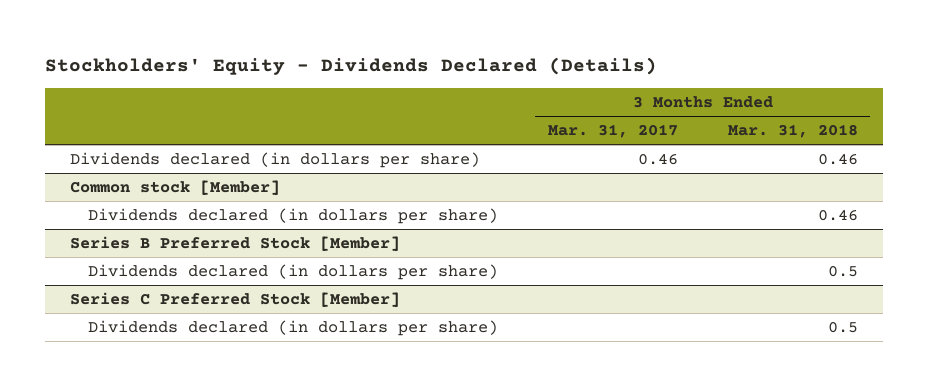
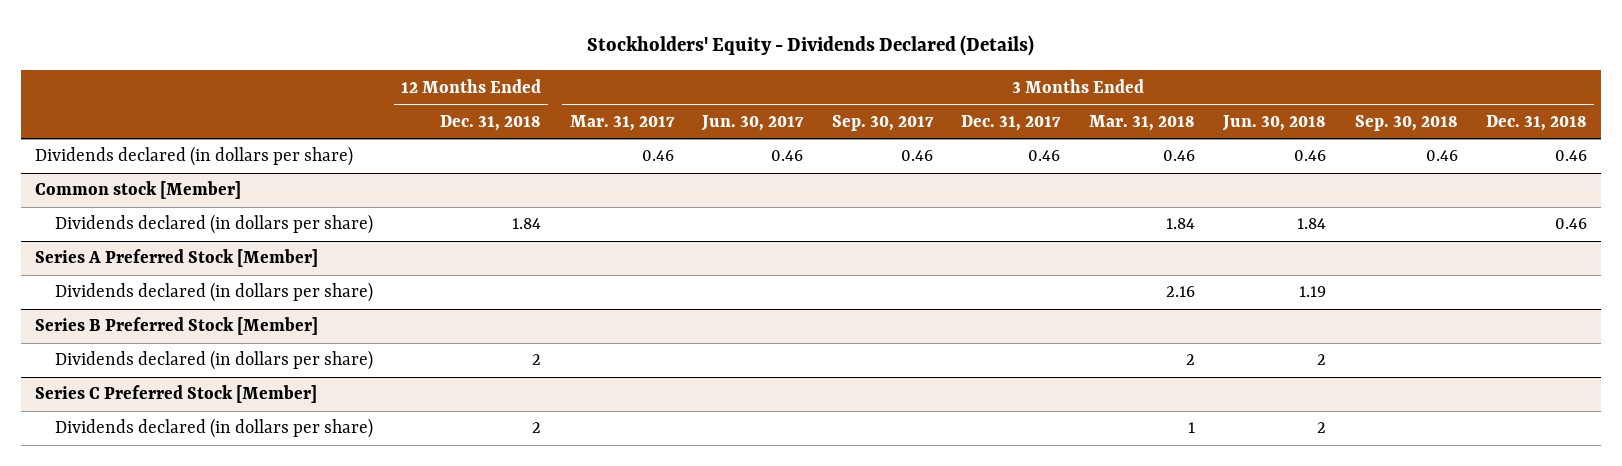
- | 3 Months Ended Mar. 31, 2017 | 3 Months Ended Mar. 31, 2018
+ | 12 Months Ended Dec. 31, 2018 | 3 Months Ended Mar. 31, 2017 | 3 Months Ended Jun. 30, 2017 | 3 Months Ended Sep. 30, 2017 | 3 Months Ended Dec. 31, 2017 | 3 Months Ended Mar. 31, 2018 | 3 Months Ended Jun. 30, 2018 | 3 Months Ended Sep. 30, 2018 | 3 Months Ended Dec. 31, 2018
@ Common stock [Member]
- Dividends declared (in dollars per share) | | 0.46
+ Dividends declared (in dollars per share) | 1.84 | | | | | 1.84 | 1.84 | | 0.46
+ Series A Preferred Stock [Member]
+ Dividends declared (in dollars per share) | | | | | | 2.16 | 1.19 | |
@ Series B Preferred Stock [Member]
- Dividends declared (in dollars per share) | | 0.5
+ Dividends declared (in dollars per share) | 2 | | | | | 2 | 2 | |
@ Series C Preferred Stock [Member]
- Dividends declared (in dollars per share) | | 0.5
+ Dividends declared (in dollars per share) | 2 | | | | | 1 | 2 | |

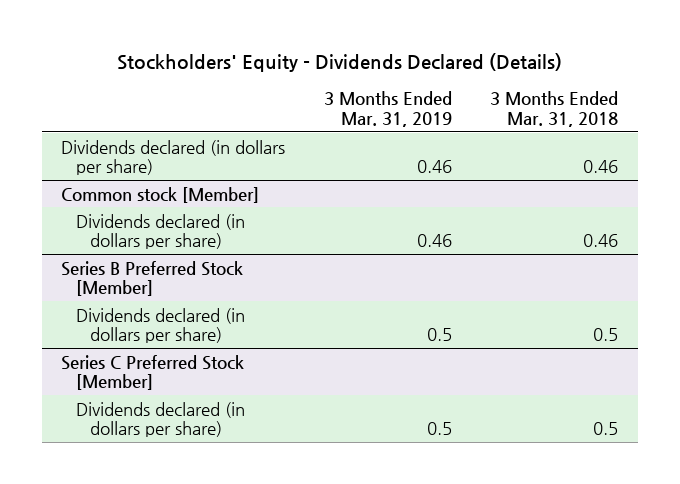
- | 12 Months Ended Dec. 31, 2018 | 3 Months Ended Mar. 31, 2017 | 3 Months Ended Jun. 30, 2017 | 3 Months Ended Sep. 30, 2017 | 3 Months Ended Dec. 31, 2017 | 3 Months Ended Mar. 31, 2018 | 3 Months Ended Jun. 30, 2018 | 3 Months Ended Sep. 30, 2018 | 3 Months Ended Dec. 31, 2018
+ | 3 Months Ended Mar. 31, 2019 | 3 Months Ended Mar. 31, 2018
@ Common stock [Member]
- Dividends declared (in dollars per share) | 1.84 | | | | | 1.84 | 1.84 | | 0.46
- Series A Preferred Stock [Member]
- Dividends declared (in dollars per share) | | | | | | 2.16 | 1.19 | |
@ Common stock [Member]
+ Dividends declared (in dollars per share) | 0.46 | 0.46
@ Series B Preferred Stock [Member]
- Dividends declared (in dollars per share) | 2 | | | | | 2 | 2 | |
+ Dividends declared (in dollars per share) | 0.5 | 0.5
@ Series C Preferred Stock [Member]
- Dividends declared (in dollars per share) | 2 | | | | | 1 | 2 | |
+ Dividends declared (in dollars per share) | 0.5 | 0.5

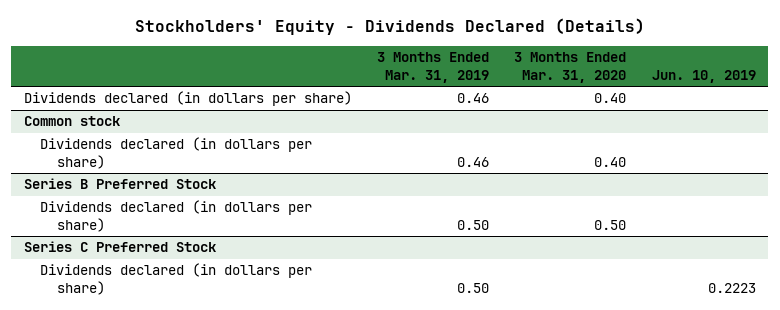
- | 3 Months Ended Mar. 31, 2019 | 3 Months Ended Mar. 31, 2018
+ | 3 Months Ended Mar. 31, 2019 | 3 Months Ended Mar. 31, 2020 | Jun. 10, 2019
- Common stock [Member]
+ Common stock
- Series B Preferred Stock [Member]
- Dividends declared (in dollars per share) | 0.5 | 0.5
- Series C Preferred Stock [Member]
- Dividends declared (in dollars per share) | 0.5 | 0.5
+ Series B Preferred Stock
+ Dividends declared (in dollars per share) | 0.50 | 0.50 |
+ Series C Preferred Stock
+ Dividends declared (in dollars per share) | 0.50 | | 0.2223

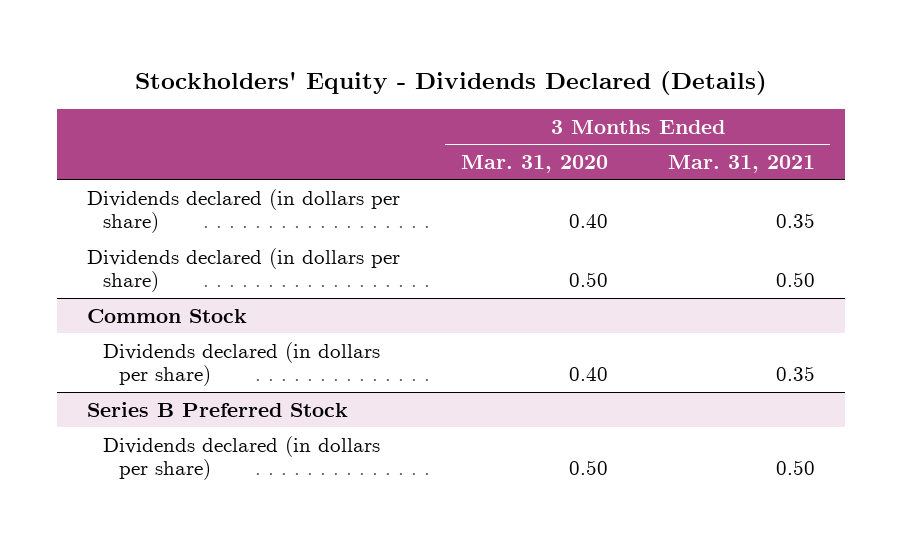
- | 3 Months Ended Mar. 31, 2019 | 3 Months Ended Mar. 31, 2020 | Jun. 10, 2019
+ | 3 Months Ended Mar. 31, 2020 | 3 Months Ended Mar. 31, 2021
- Common stock
+ Dividends declared (in dollars per share) | 0.50 | 0.50
+ Common Stock
- Series C Preferred Stock
- Dividends declared (in dollars per share) | 0.50 | | 0.2223

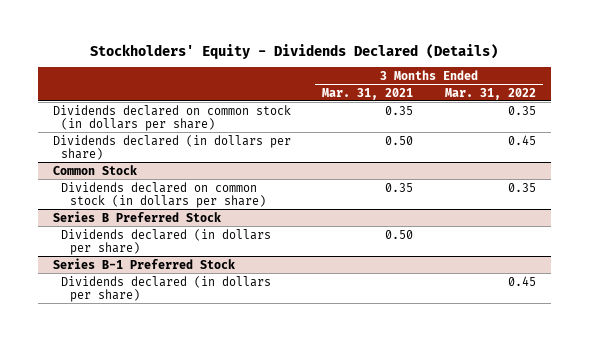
- | 3 Months Ended Mar. 31, 2020 | 3 Months Ended Mar. 31, 2021
+ | 3 Months Ended Mar. 31, 2021 | 3 Months Ended Mar. 31, 2022
- Dividends declared (in dollars per share) | 0.40 | 0.35
+ Dividends declared on common stock (in dollars per share) | 0.35 | 0.35
@ Common Stock
- Dividends declared (in dollars per share) | 0.40 | 0.35
+ Dividends declared on common stock (in dollars per share) | 0.35 | 0.35
+ Series B-1 Preferred Stock
+ Dividends declared (in dollars per share) | | 0.45

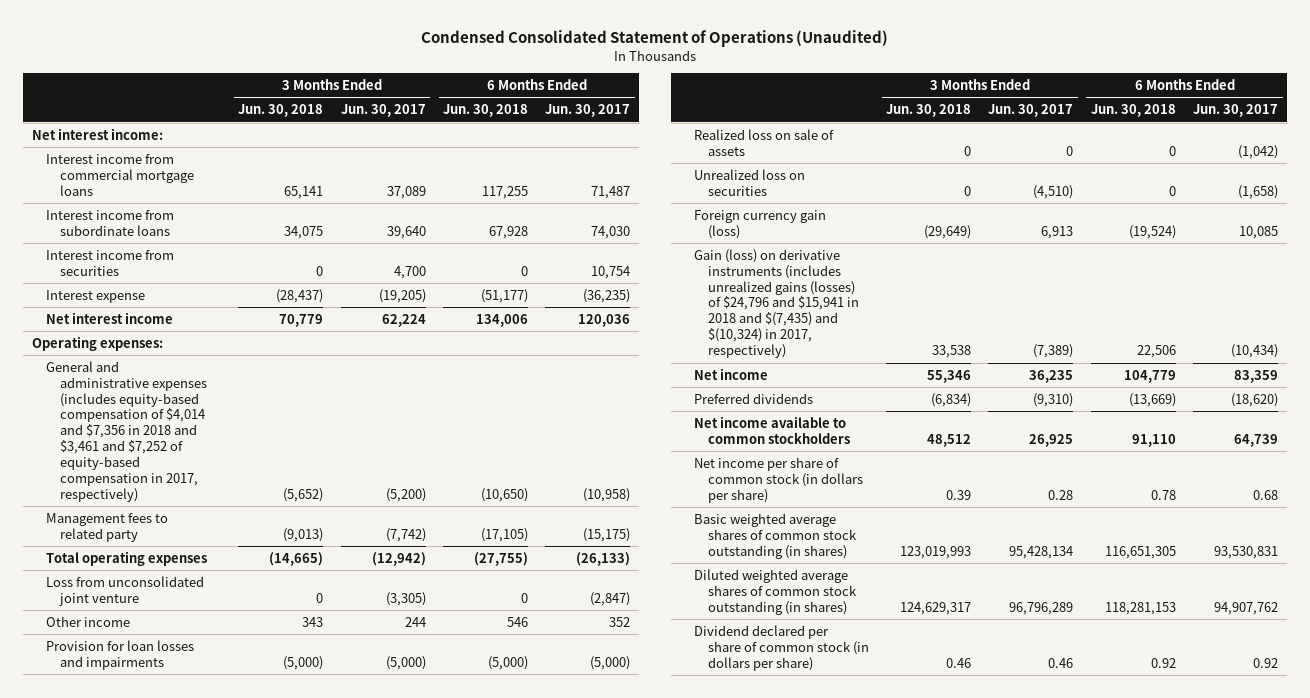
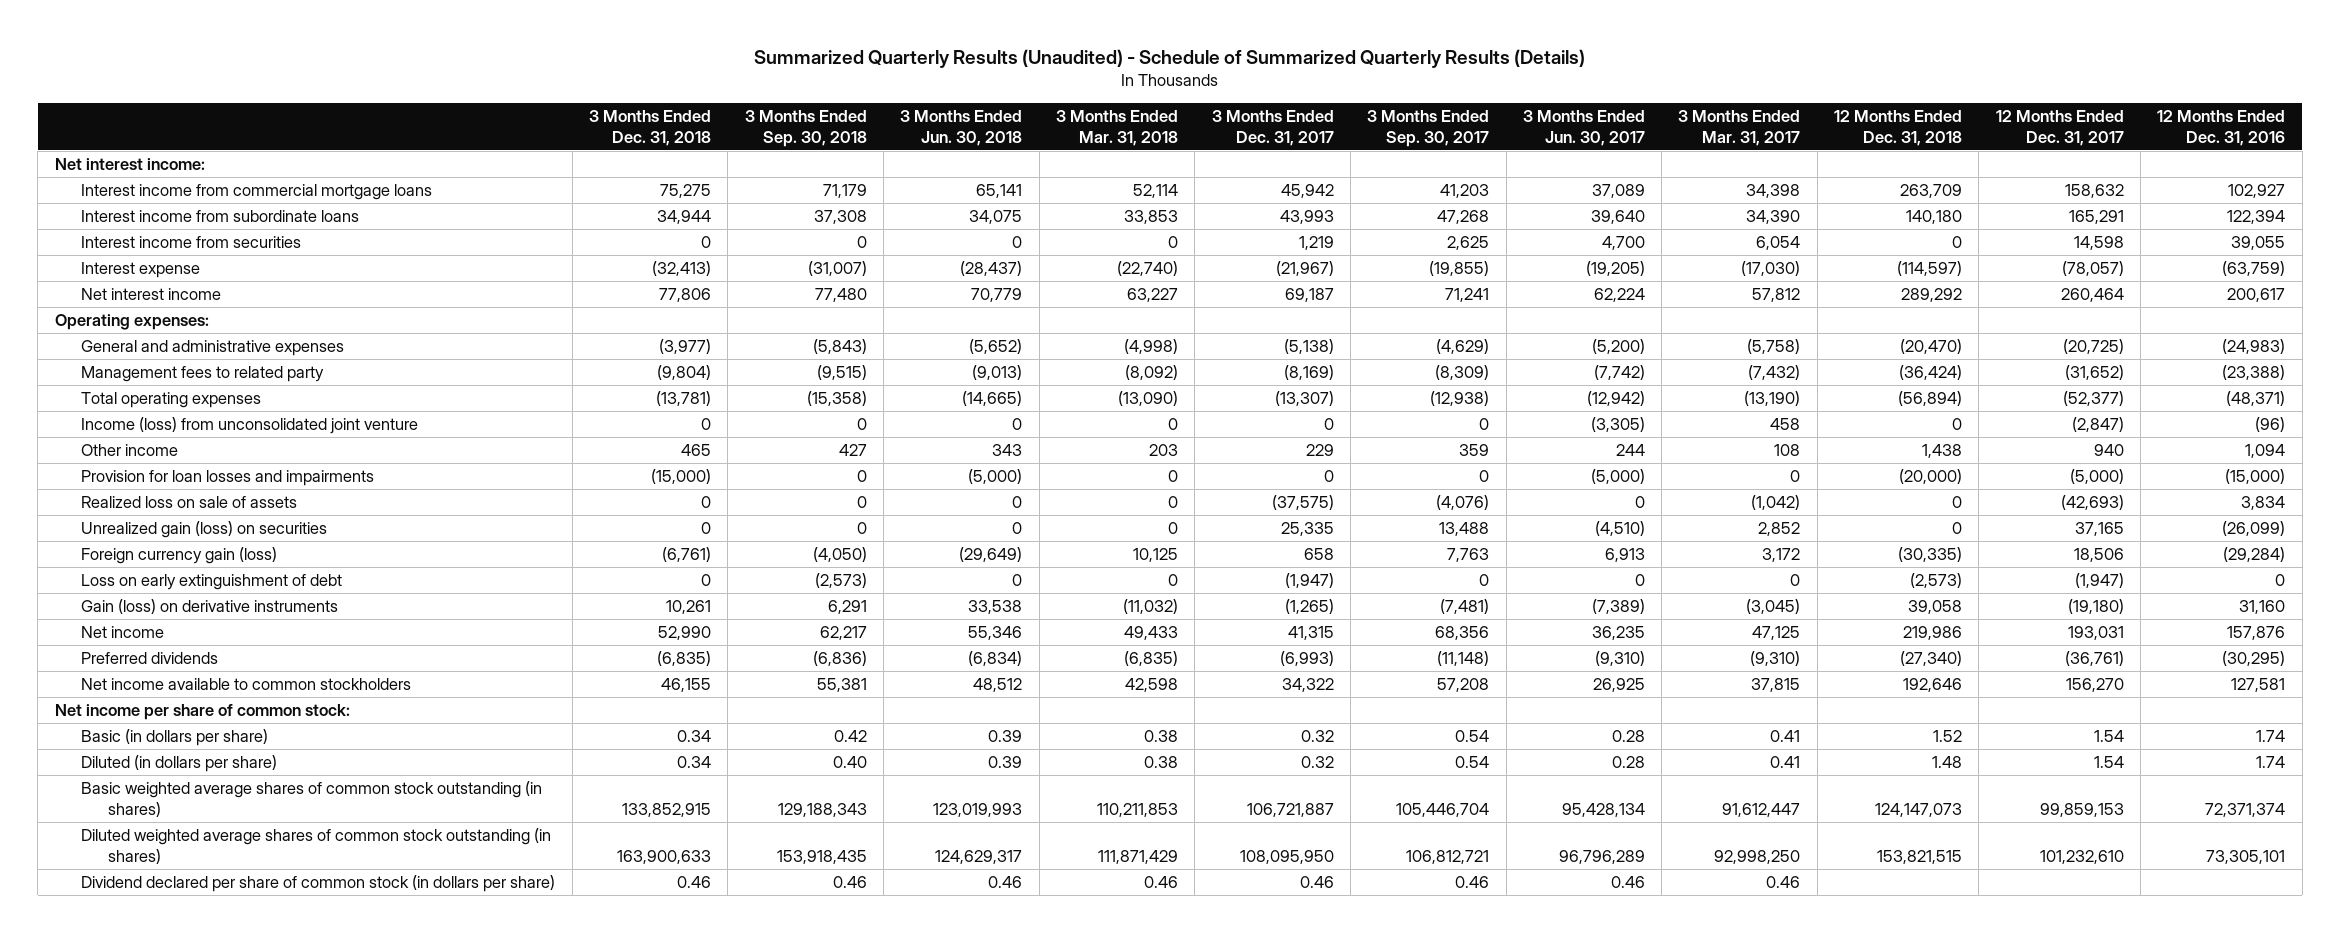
- Condensed Consolidated Statement of Operations (Unaudited)
+ Summarized Quarterly Results (Unaudited) - Schedule of Summarized Quarterly Results (Details)
- | 3 Months Ended Jun. 30, 2018 | 3 Months Ended Jun. 30, 2017 | 6 Months Ended Jun. 30, 2018 | 6 Months Ended Jun. 30, 2017
+ | 3 Months Ended Dec. 31, 2018 | 3 Months Ended Sep. 30, 2018 | 3 Months Ended Jun. 30, 2018 | 3 Months Ended Mar. 31, 2018 | 3 Months Ended Dec. 31, 2017 | 3 Months Ended Sep. 30, 2017 | 3 Months Ended Jun. 30, 2017 | 3 Months Ended Mar. 31, 2017 | 12 Months Ended Dec. 31, 2018 | 12 Months Ended Dec. 31, 2017 | 12 Months Ended Dec. 31, 2016
- General and administrative expenses (includes equity-based compensation of $4,014 and $7,356 in 2018 and $3,461 and $7,252 of equity-based compensation in 2017, respectively) | (5,652) | (5,200) | (10,650) | (10,958)
+ General and administrative expenses | (3,977) | (5,843) | (5,652) | (4,998) | (5,138) | (4,629) | (5,200) | (5,758) | (20,470) | (20,725) | (24,983)
- Loss from unconsolidated joint venture | 0 | (3,305) | 0 | (2,847)
+ Income (loss) from unconsolidated joint venture | 0 | 0 | 0 | 0 | 0 | 0 | (3,305) | 458 | 0 | (2,847) | (96)
- Unrealized loss on securities | 0 | (4,510) | 0 | (1,658)
+ Unrealized gain (loss) on securities | 0 | 0 | 0 | 0 | 25,335 | 13,488 | (4,510) | 2,852 | 0 | 37,165 | (26,099)
- Gain (loss) on derivative instruments (includes unrealized gains (losses) of $24,796 and $15,941 in 2018 and $(7,435) and $(10,324) in 2017, respectively) | 33,538 | (7,389) | 22,506 | (10,434)
+ Loss on early extinguishment of debt | 0 | (2,573) | 0 | 0 | (1,947) | 0 | 0 | 0 | (2,573) | (1,947) | 0
+ Gain (loss) on derivative instruments | 10,261 | 6,291 | 33,538 | (11,032) | (1,265) | (7,481) | (7,389) | (3,045) | 39,058 | (19,180) | 31,160
- Net income per share of common stock (in dollars per share) | 0.39 | 0.28 | 0.78 | 0.68
+ Net income per share of common stock:
+ Basic (in dollars per share) | 0.34 | 0.42 | 0.39 | 0.38 | 0.32 | 0.54 | 0.28 | 0.41 | 1.52 | 1.54 | 1.74
+ Diluted (in dollars per share) | 0.34 | 0.40 | 0.39 | 0.38 | 0.32 | 0.54 | 0.28 | 0.41 | 1.48 | 1.54 | 1.74

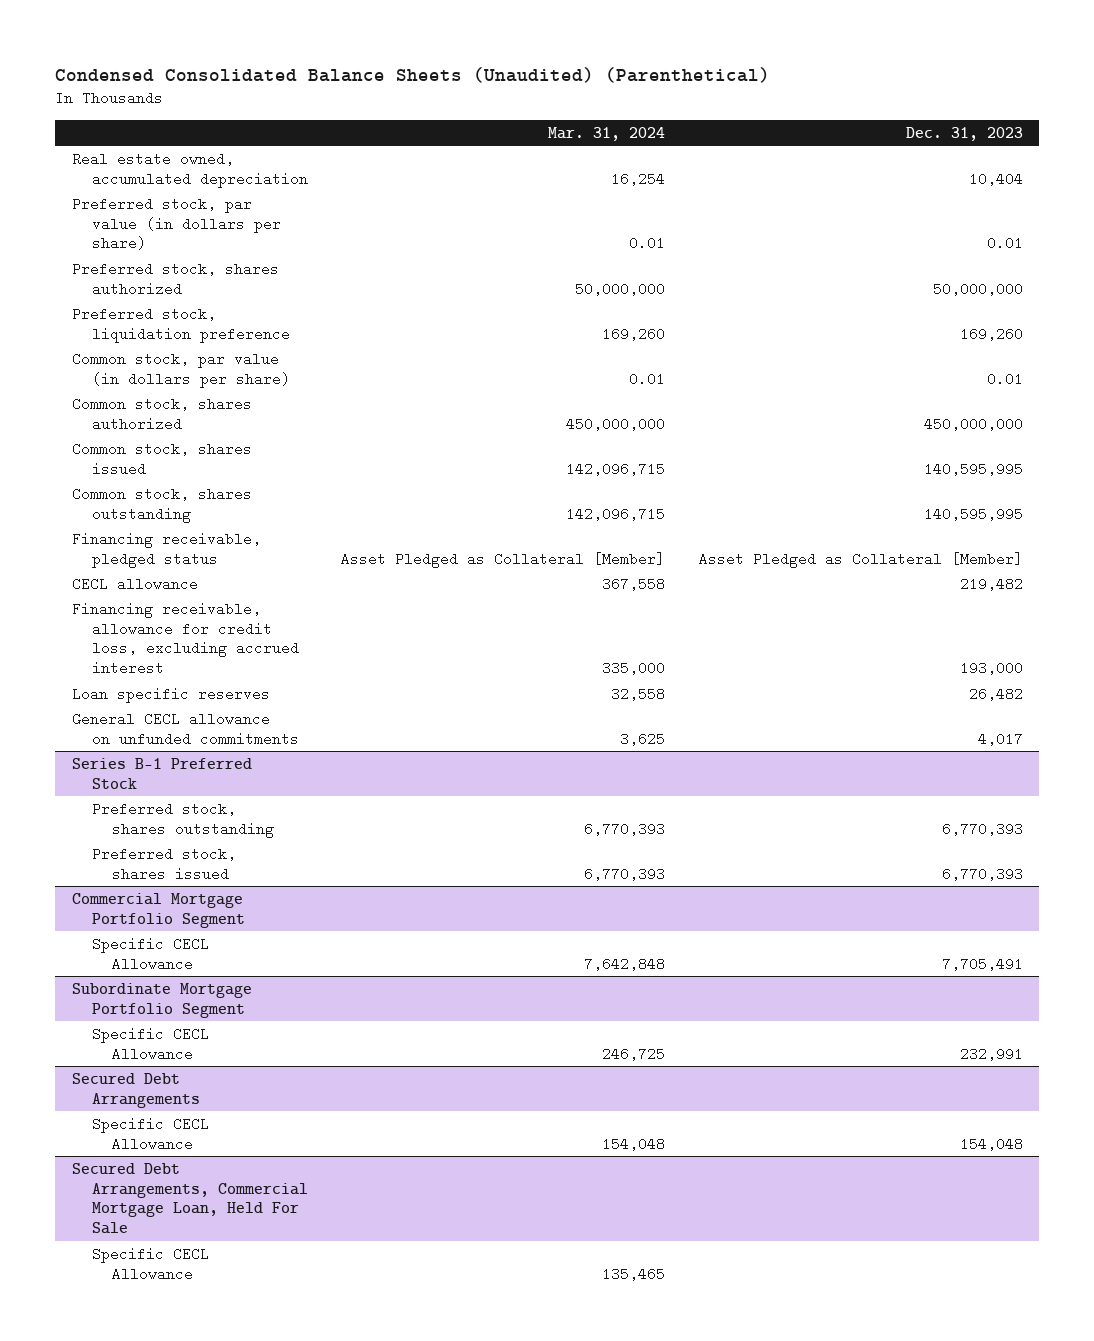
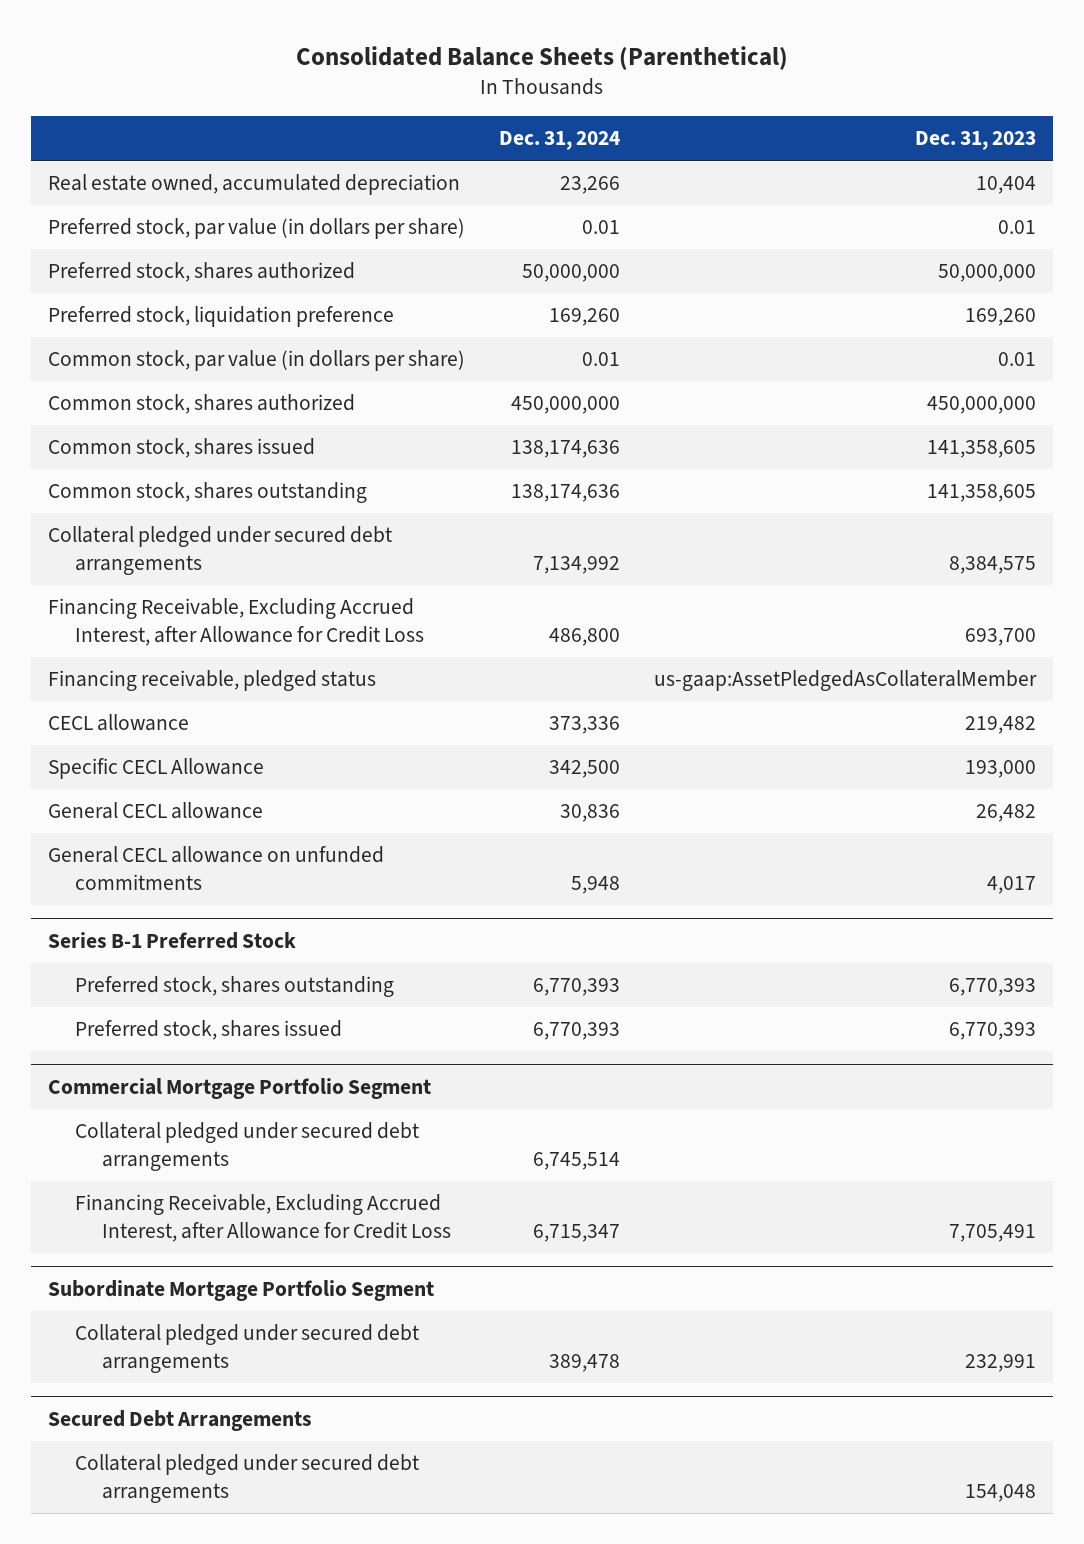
- Condensed Consolidated Balance Sheets (Unaudited) (Parenthetical)
+ Consolidated Balance Sheets (Parenthetical)
- | Mar. 31, 2024 | Dec. 31, 2023
+ | Dec. 31, 2024 | Dec. 31, 2023
- Common stock, shares issued | 142,096,715 | 140,595,995
- Common stock, shares outstanding | 142,096,715 | 140,595,995
- Financing receivable, pledged status | Asset Pledged as Collateral [Member] | Asset Pledged as Collateral [Member]
+ Common stock, shares issued | 138,174,636 | 141,358,605
+ Common stock, shares outstanding | 138,174,636 | 141,358,605
+ Collateral pledged under secured debt arrangements | 7,134,992 | 8,384,575
+ Financing Receivable, Excluding Accrued Interest, after Allowance for Credit Loss | 486,800 | 693,700
+ Financing receivable, pledged status | | us-gaap:AssetPledgedAsCollateralMember
- Financing receivable, allowance for credit loss, excluding accrued interest | 335,000 | 193,000
- Loan specific reserves | 32,558 | 26,482
+ Specific CECL Allowance | 342,500 | 193,000
+ General CECL allowance | 30,836 | 26,482
@ Commercial Mortgage Portfolio Segment
- Specific CECL Allowance | 7,642,848 | 7,705,491
+ Collateral pledged under secured debt arrangements | 6,745,514 |
+ Financing Receivable, Excluding Accrued Interest, after Allowance for Credit Loss | 6,715,347 | 7,705,491
@ Subordinate Mortgage Portfolio Segment
- Specific CECL Allowance | 246,725 | 232,991
+ Collateral pledged under secured debt arrangements | 389,478 | 232,991
@ Secured Debt Arrangements
- Specific CECL Allowance | 154,048 | 154,048
- Secured Debt Arrangements, Commercial Mortgage Loan, Held For Sale
- Specific CECL Allowance | 135,465 |
@ Secured Debt Arrangements
+ Collateral pledged under secured debt arrangements | | 154,048

